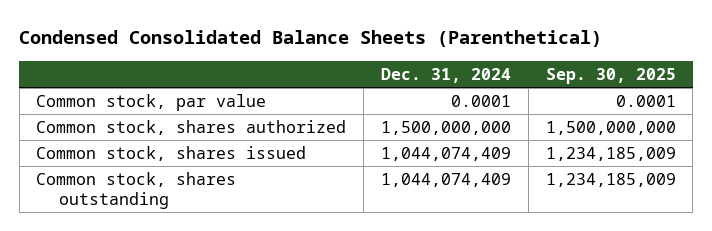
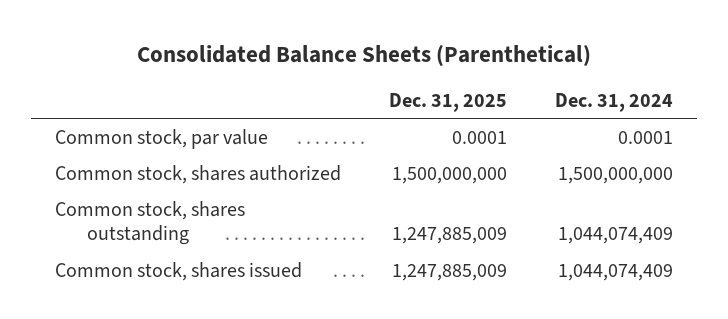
- Condensed Consolidated Balance Sheets (Parenthetical)
+ Consolidated Balance Sheets (Parenthetical)
- | Dec. 31, 2024 | Sep. 30, 2025
+ | Dec. 31, 2025 | Dec. 31, 2024
moved down: Common stock, shares issued | 1,247,885,009 | 1,044,074,409

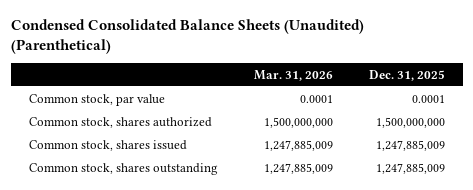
- Consolidated Balance Sheets (Parenthetical)
+ Condensed Consolidated Balance Sheets (Unaudited) (Parenthetical)
- | Dec. 31, 2025 | Dec. 31, 2024
+ | Mar. 31, 2026 | Dec. 31, 2025
moved down: Common stock, shares outstanding | 1,247,885,009 | 1,247,885,009

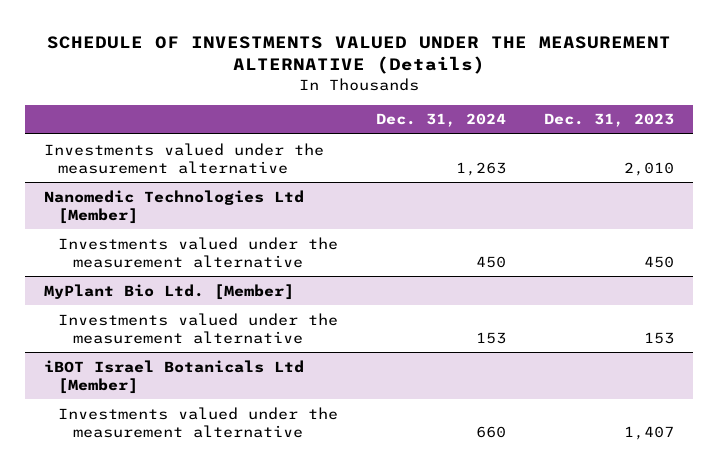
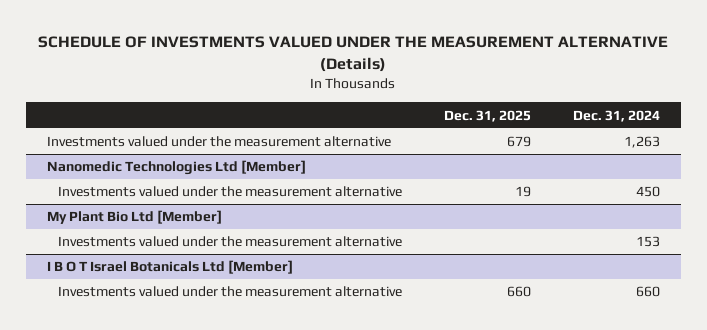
- | Dec. 31, 2024 | Dec. 31, 2023
+ | Dec. 31, 2025 | Dec. 31, 2024
- MyPlant Bio Ltd. [Member]
+ My Plant Bio Ltd [Member]
- iBOT Israel Botanicals Ltd [Member]
+ I B O T Israel Botanicals Ltd [Member]

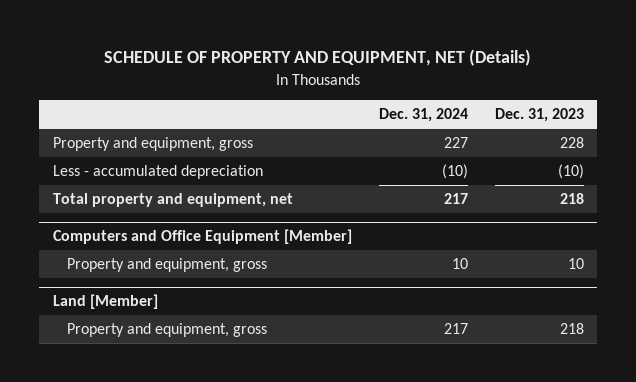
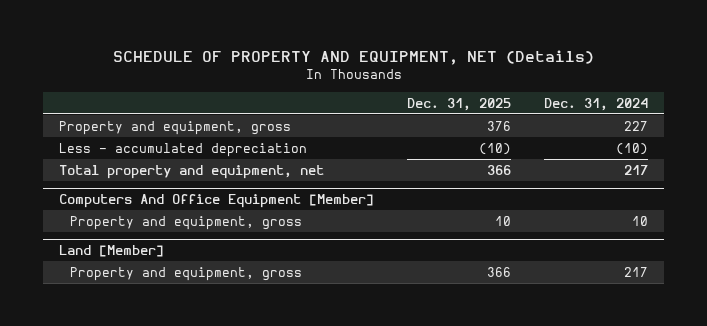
- | Dec. 31, 2024 | Dec. 31, 2023
+ | Dec. 31, 2025 | Dec. 31, 2024
- Computers and Office Equipment [Member]
+ Computers And Office Equipment [Member]

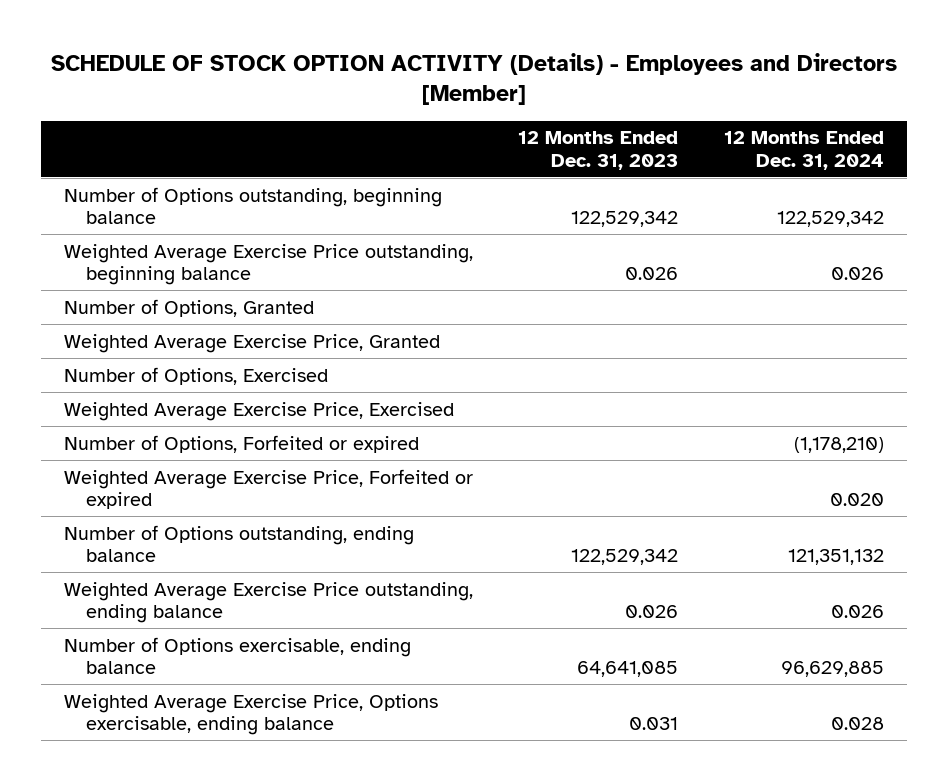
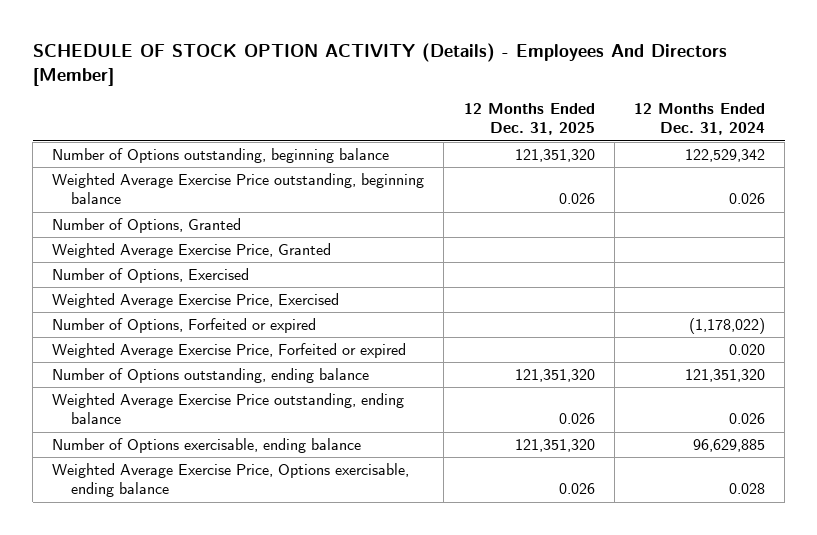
- SCHEDULE OF STOCK OPTION ACTIVITY (Details) - Employees and Directors [Member]
+ SCHEDULE OF STOCK OPTION ACTIVITY (Details) - Employees And Directors [Member]
- | 12 Months Ended Dec. 31, 2023 | 12 Months Ended Dec. 31, 2024
+ | 12 Months Ended Dec. 31, 2025 | 12 Months Ended Dec. 31, 2024
- Number of Options, Forfeited or expired | | (1,178,210)
+ Number of Options, Forfeited or expired | | (1,178,022)
- Number of Options outstanding, ending balance | 122,529,342 | 121,351,132
+ Number of Options outstanding, ending balance | 121,351,320 | 121,351,320

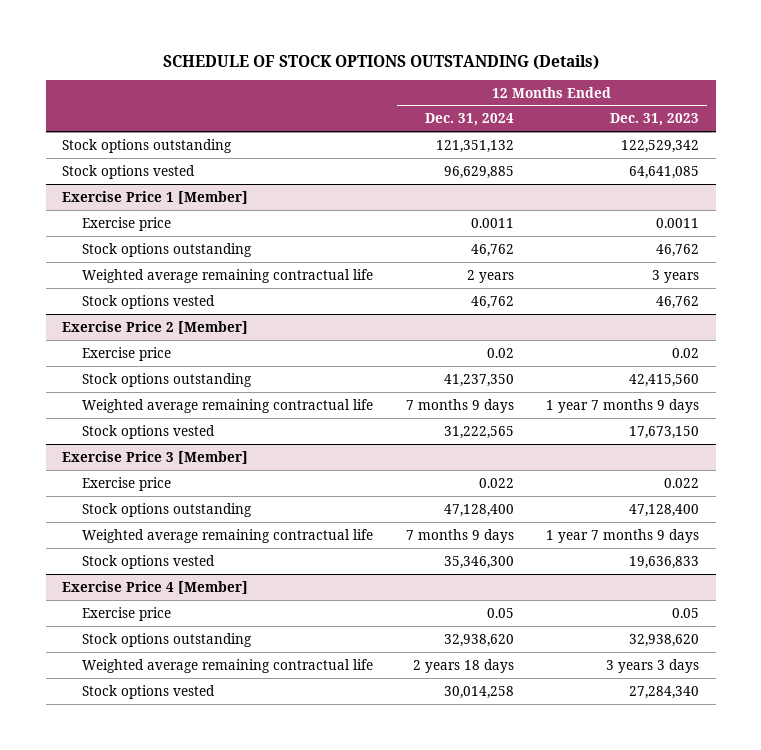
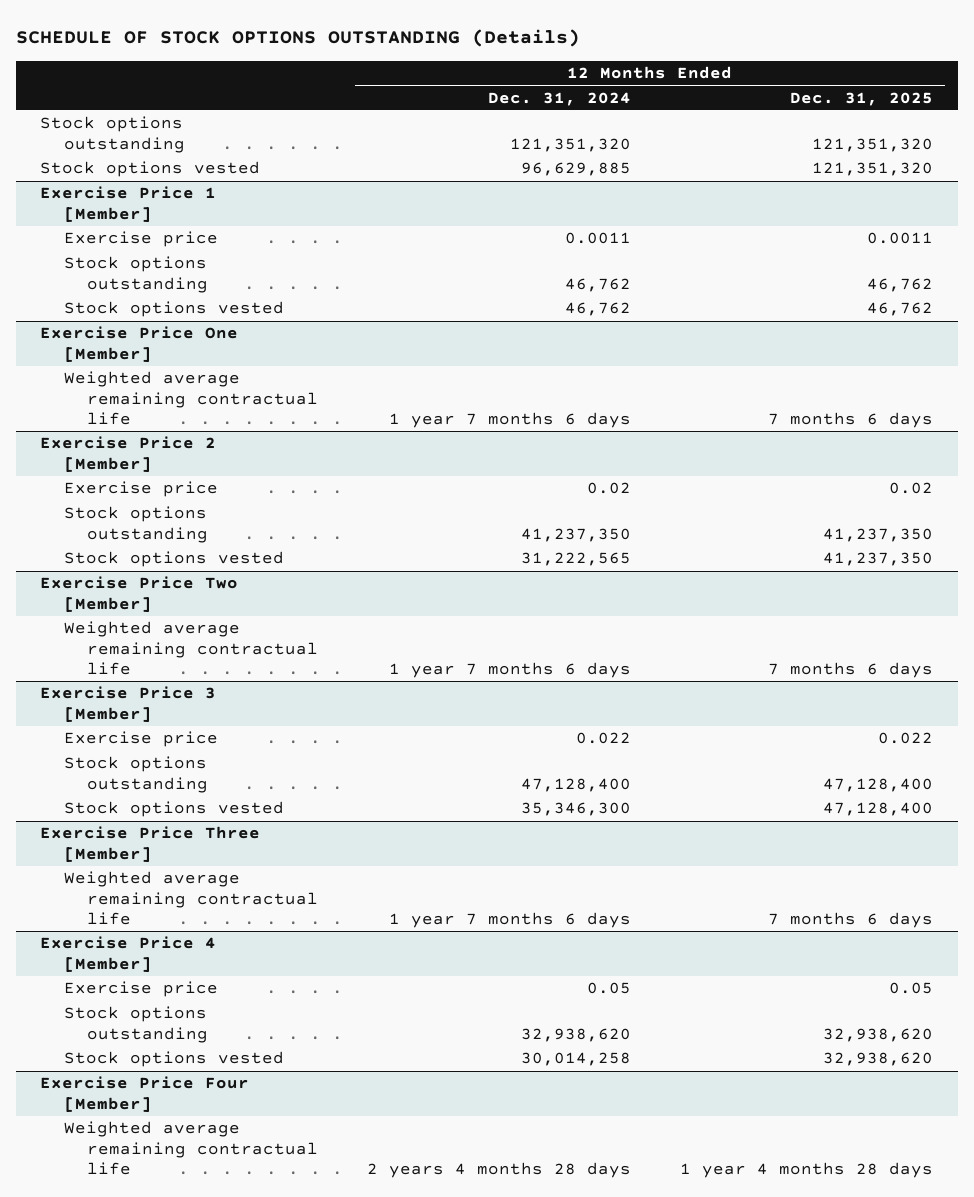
- | 12 Months Ended Dec. 31, 2024 | 12 Months Ended Dec. 31, 2023
+ | 12 Months Ended Dec. 31, 2024 | 12 Months Ended Dec. 31, 2025
- Stock options outstanding | 121,351,132 | 122,529,342
+ Stock options outstanding | 121,351,320 | 121,351,320
@ Exercise Price 1 [Member]
- Weighted average remaining contractual life | 2 years | 3 years
+ Exercise Price One [Member]
+ Weighted average remaining contractual life | 1 year 7 months 6 days | 7 months 6 days
@ Exercise Price 2 [Member]
- Weighted average remaining contractual life | 7 months 9 days | 1 year 7 months 9 days
+ Exercise Price Two [Member]
+ Weighted average remaining contractual life | 1 year 7 months 6 days | 7 months 6 days
@ Exercise Price 3 [Member]
- Weighted average remaining contractual life | 7 months 9 days | 1 year 7 months 9 days
+ Exercise Price Three [Member]
+ Weighted average remaining contractual life | 1 year 7 months 6 days | 7 months 6 days
@ Exercise Price 4 [Member]
- Weighted average remaining contractual life | 2 years 18 days | 3 years 3 days
+ Exercise Price Four [Member]
+ Weighted average remaining contractual life | 2 years 4 months 28 days | 1 year 4 months 28 days

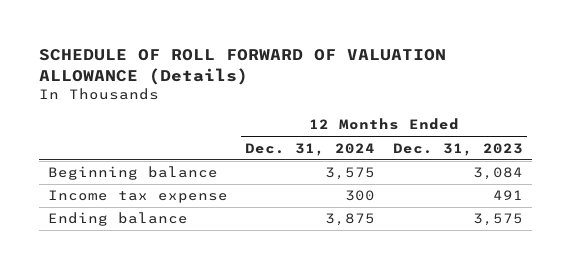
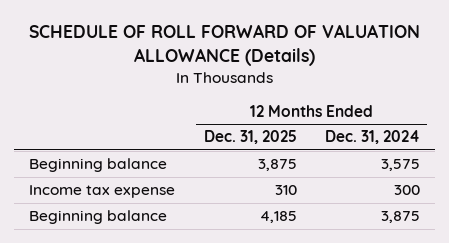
- | 12 Months Ended Dec. 31, 2024 | 12 Months Ended Dec. 31, 2023
+ | 12 Months Ended Dec. 31, 2025 | 12 Months Ended Dec. 31, 2024
- Ending balance | 3,875 | 3,575
+ Beginning balance | 4,185 | 3,875

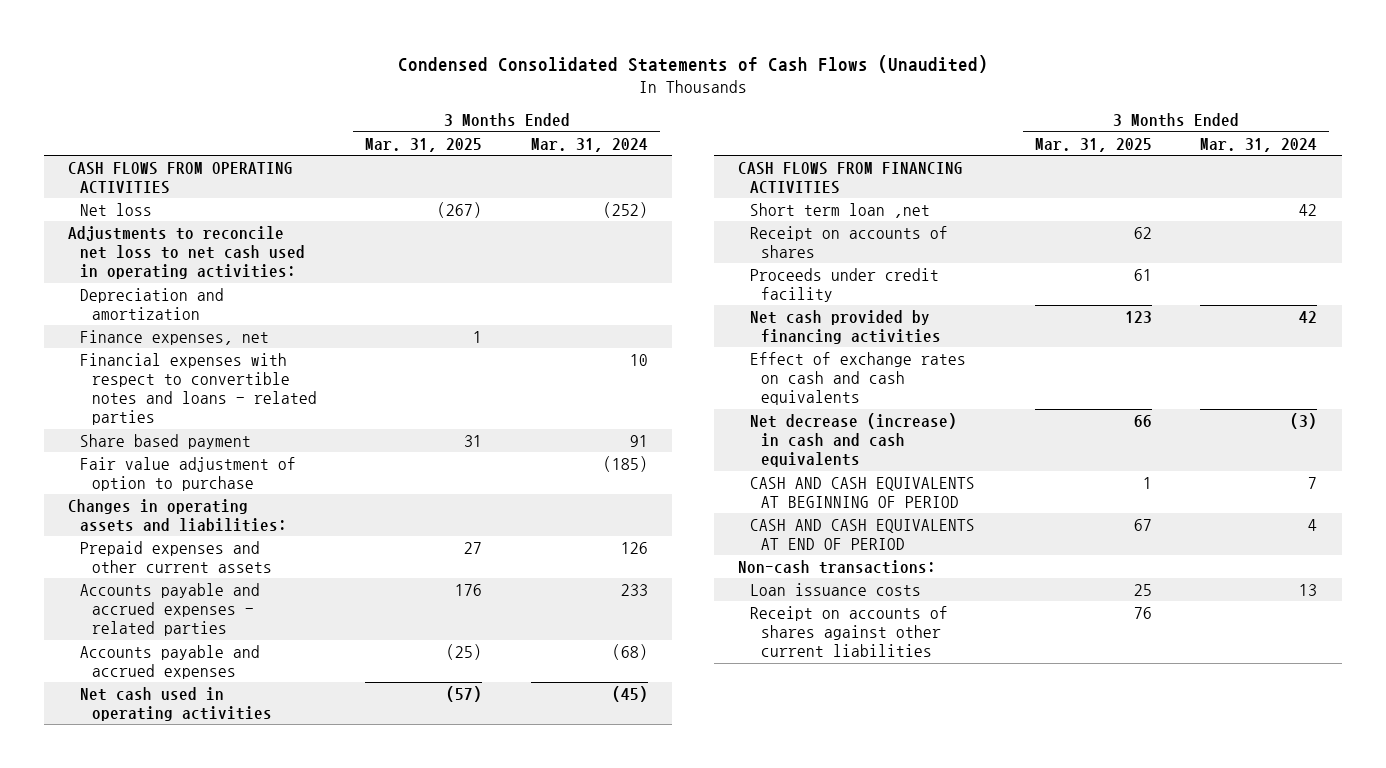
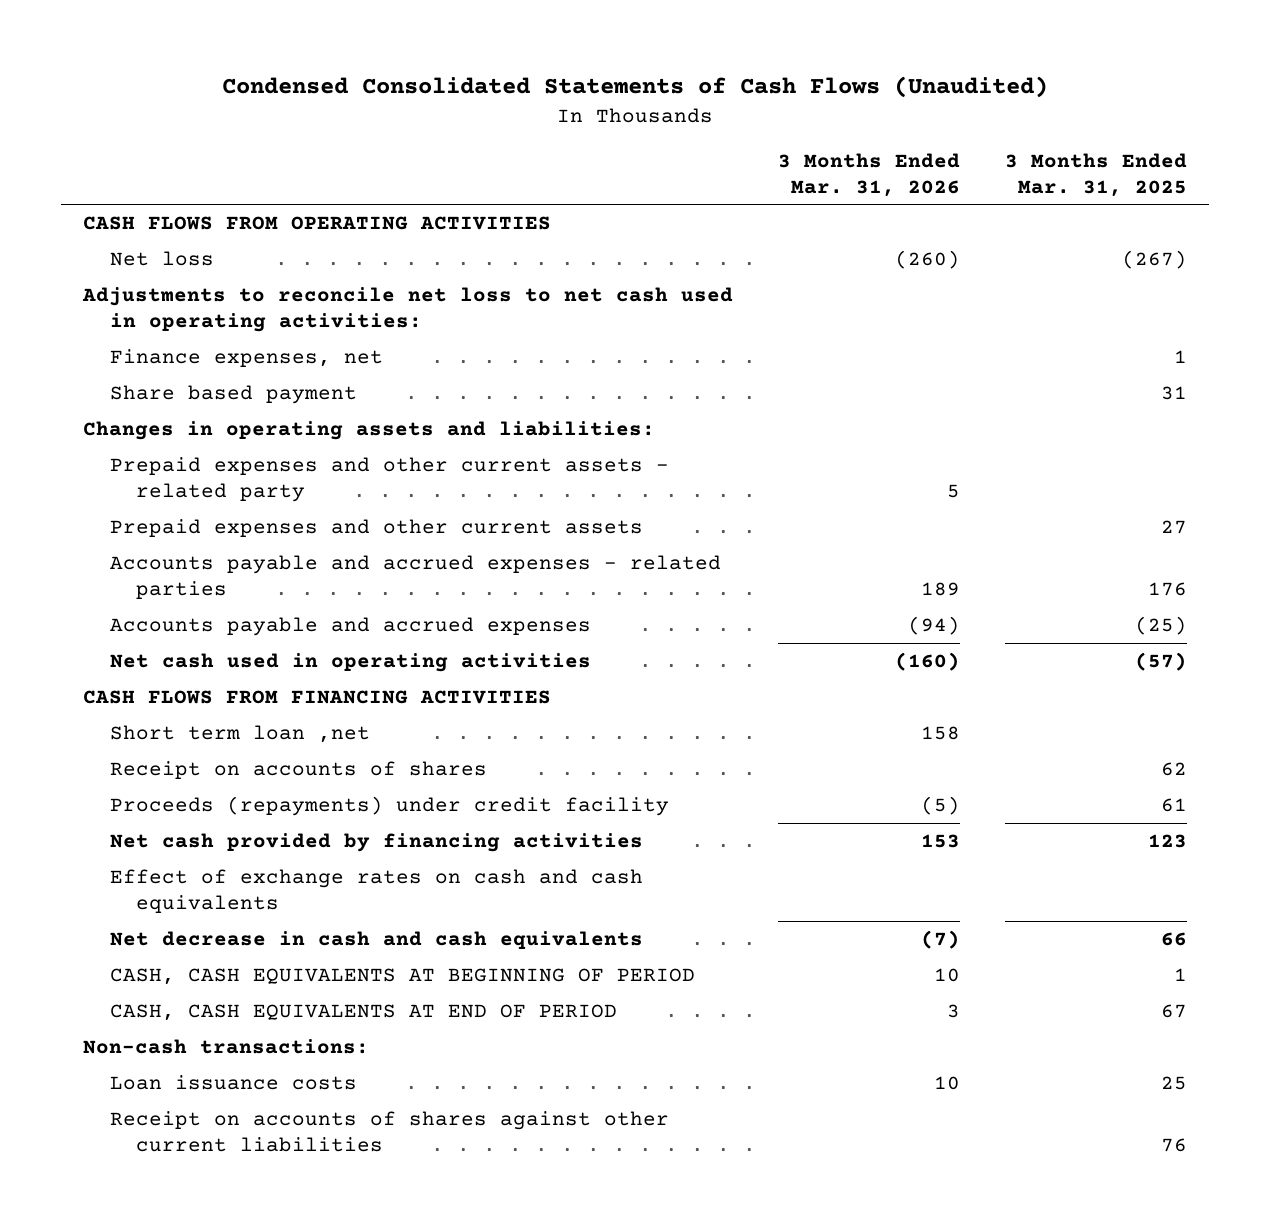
- | 3 Months Ended Mar. 31, 2025 | 3 Months Ended Mar. 31, 2024
+ | 3 Months Ended Mar. 31, 2026 | 3 Months Ended Mar. 31, 2025
- Depreciation and amortization
- Financial expenses with respect to convertible notes and loans - related parties | | 10
- Fair value adjustment of option to purchase | | (185)
+ Prepaid expenses and other current assets - related party | 5 |
- Proceeds under credit facility | 61 |
+ Proceeds (repayments) under credit facility | (5) | 61
- Net decrease (increase) in cash and cash equivalents | 66 | (3)
- CASH AND CASH EQUIVALENTS AT BEGINNING OF PERIOD | 1 | 7
- CASH AND CASH EQUIVALENTS AT END OF PERIOD | 67 | 4
+ Net decrease in cash and cash equivalents | (7) | 66
+ CASH, CASH EQUIVALENTS AT BEGINNING OF PERIOD | 10 | 1
+ CASH, CASH EQUIVALENTS AT END OF PERIOD | 3 | 67

